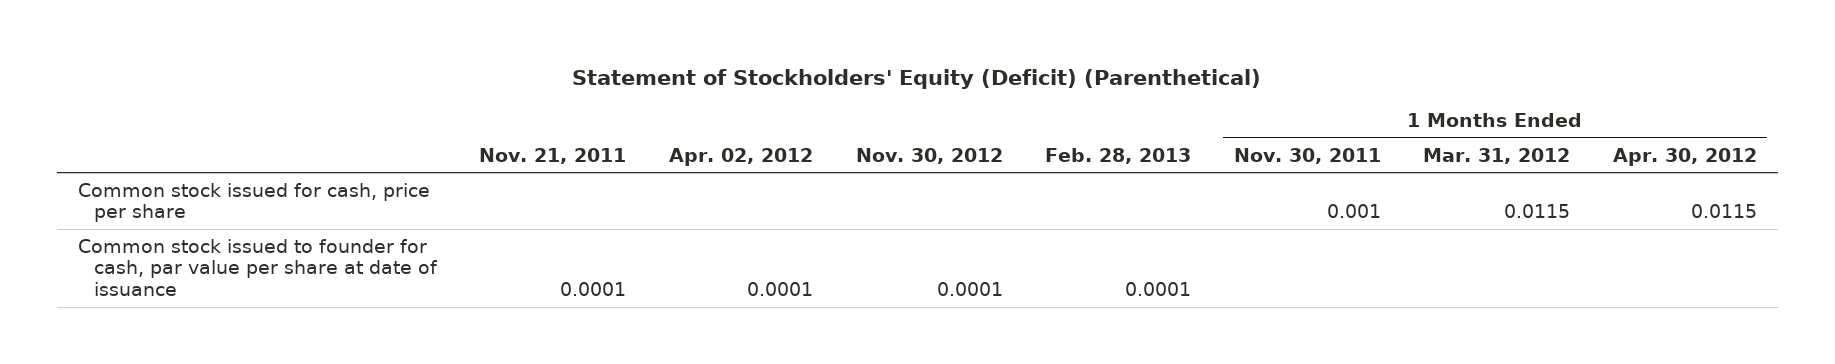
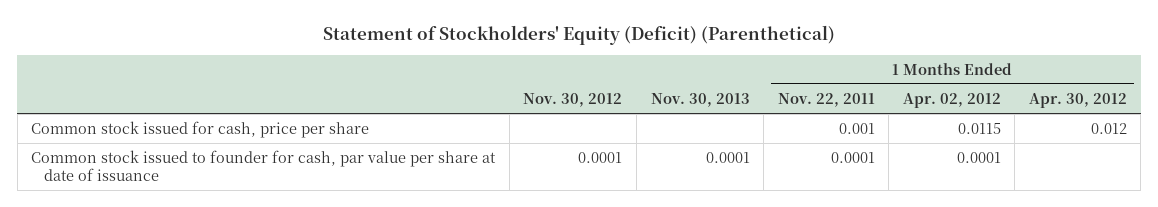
- | Nov. 21, 2011 | Apr. 02, 2012 | Nov. 30, 2012 | Feb. 28, 2013 | 1 Months Ended Nov. 30, 2011 | 1 Months Ended Mar. 31, 2012 | 1 Months Ended Apr. 30, 2012
+ | Nov. 30, 2012 | Nov. 30, 2013 | 1 Months Ended Nov. 22, 2011 | 1 Months Ended Apr. 02, 2012 | 1 Months Ended Apr. 30, 2012
- Common stock issued for cash, price per share | | | | | 0.001 | 0.0115 | 0.0115
+ Common stock issued for cash, price per share | | | 0.001 | 0.0115 | 0.012

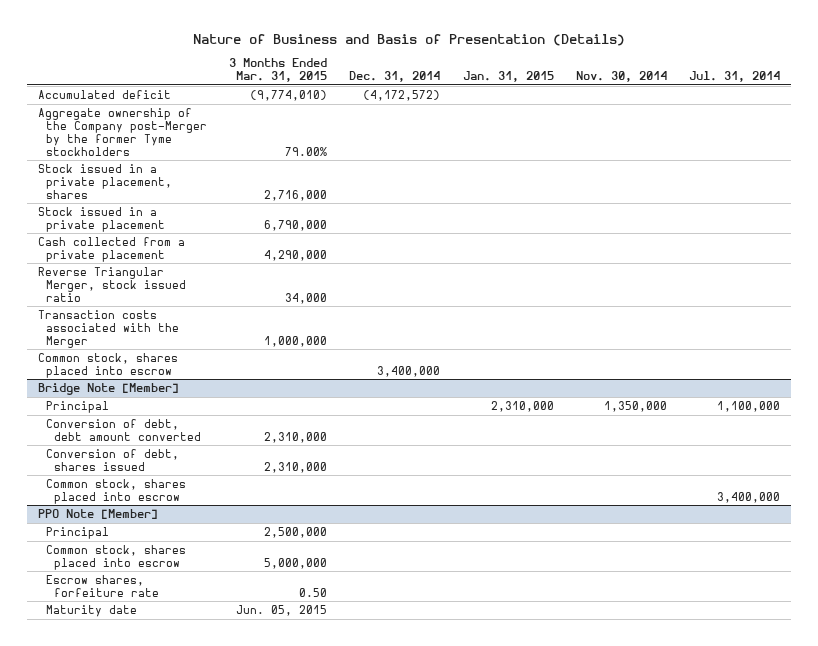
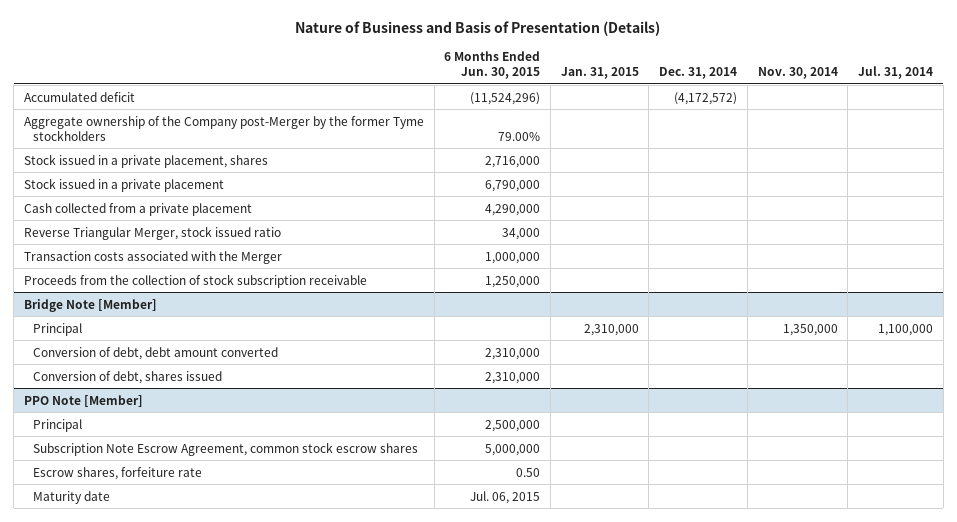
- | 3 Months Ended Mar. 31, 2015 | Dec. 31, 2014 | Jan. 31, 2015 | Nov. 30, 2014 | Jul. 31, 2014
+ | 6 Months Ended Jun. 30, 2015 | Jan. 31, 2015 | Dec. 31, 2014 | Nov. 30, 2014 | Jul. 31, 2014
- Common stock, shares placed into escrow | | 3,400,000 | | |
+ Proceeds from the collection of stock subscription receivable | 1,250,000 | | | |
@ Bridge Note [Member]
- Common stock, shares placed into escrow | | | | | 3,400,000
@ PPO Note [Member]
- Common stock, shares placed into escrow | 5,000,000 | | | |
+ Subscription Note Escrow Agreement, common stock escrow shares | 5,000,000 | | | |

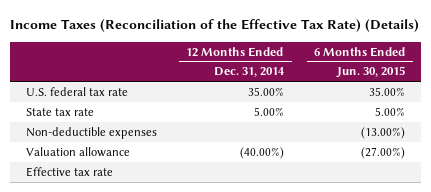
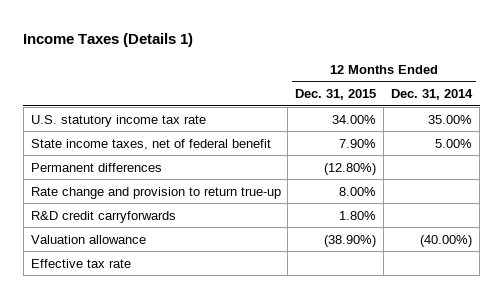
- Income Taxes (Reconciliation of the Effective Tax Rate) (Details)
+ Income Taxes (Details 1)
- | 12 Months Ended Dec. 31, 2014 | 6 Months Ended Jun. 30, 2015
+ | 12 Months Ended Dec. 31, 2015 | 12 Months Ended Dec. 31, 2014
- U.S. federal tax rate | 35.00% | 35.00%
- State tax rate | 5.00% | 5.00%
- Non-deductible expenses | | (13.00%)
+ U.S. statutory income tax rate | 34.00% | 35.00%
+ State income taxes, net of federal benefit | 7.90% | 5.00%
+ Permanent differences | (12.80%) |
+ Rate change and provision to return true-up | 8.00% |
+ R&D credit carryforwards | 1.80% |

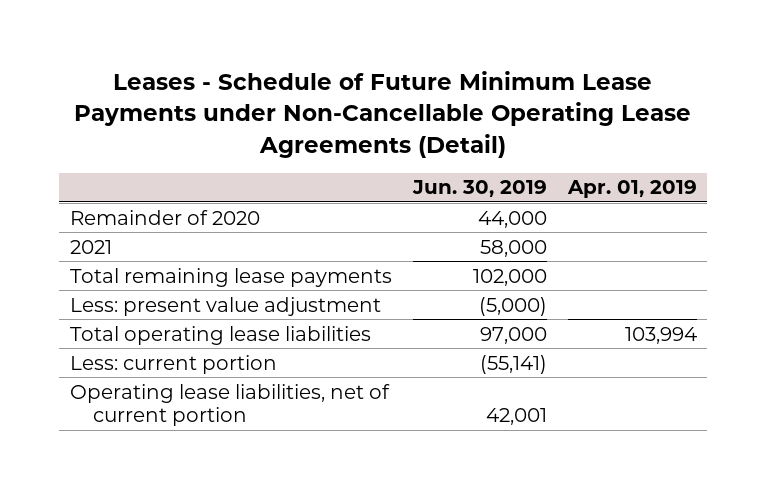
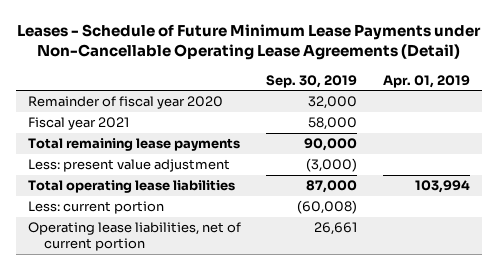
- | Jun. 30, 2019 | Apr. 01, 2019
+ | Sep. 30, 2019 | Apr. 01, 2019
- Remainder of 2020 | 44,000 |
- 2021 | 58,000 |
+ Remainder of fiscal year 2020 | 32,000 |
+ Fiscal year 2021 | 58,000 |

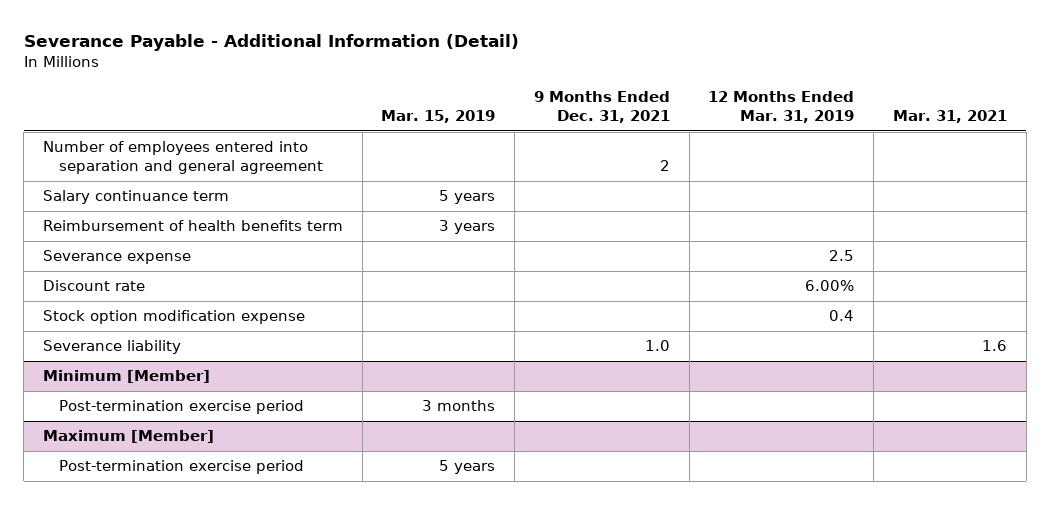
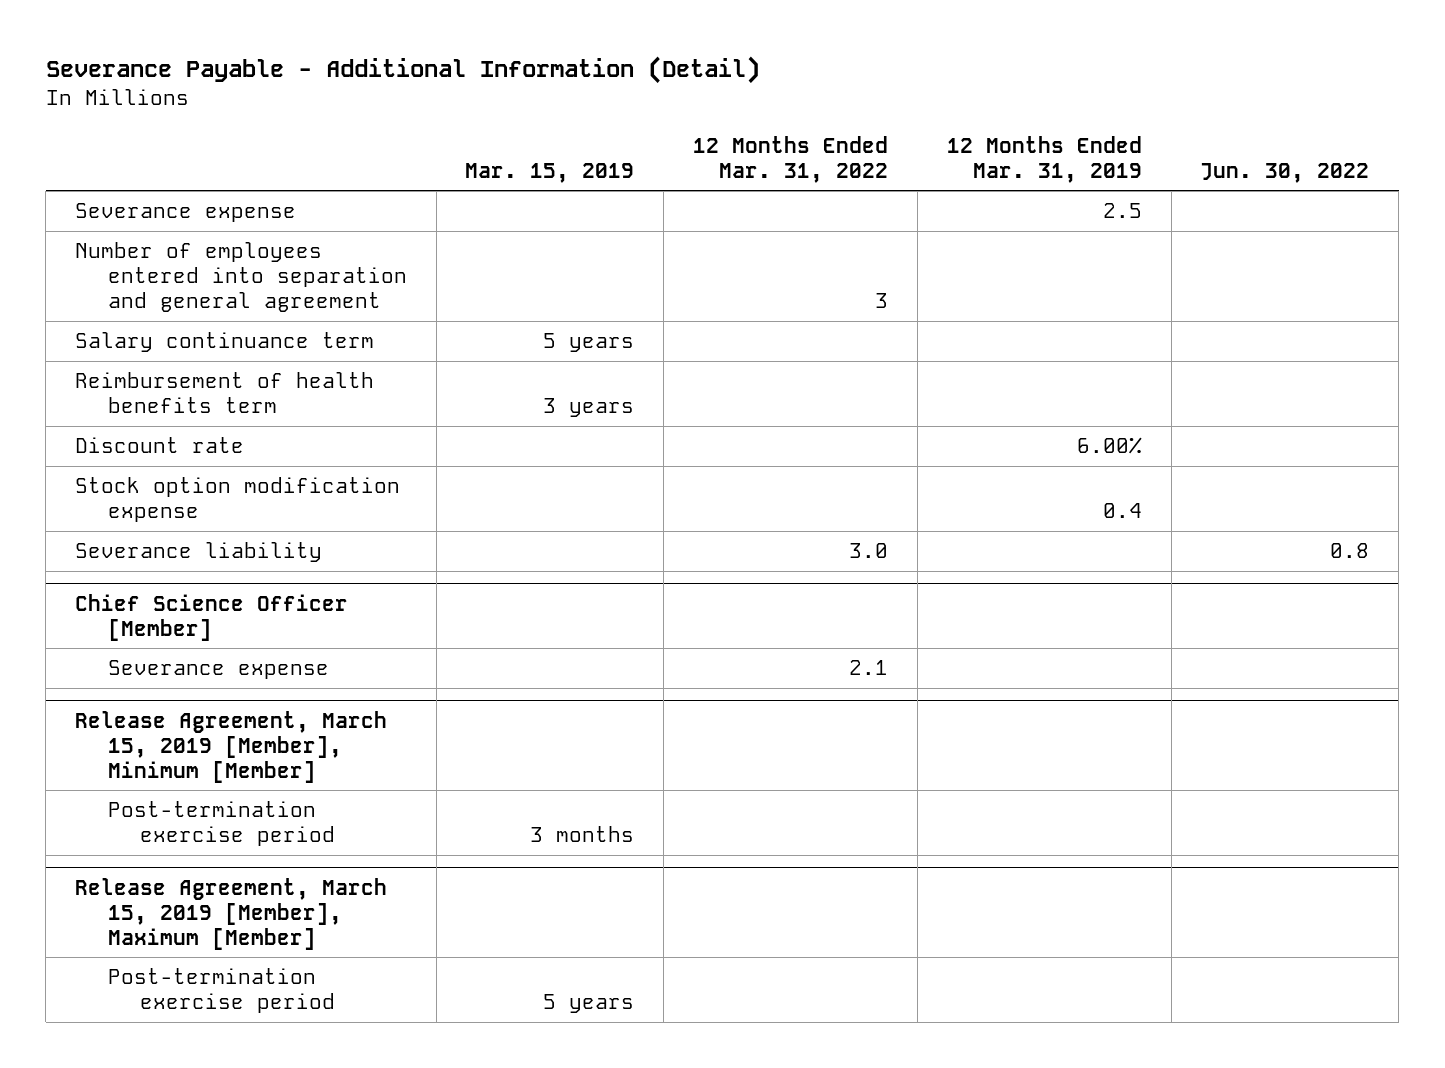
- | Mar. 15, 2019 | 9 Months Ended Dec. 31, 2021 | 12 Months Ended Mar. 31, 2019 | Mar. 31, 2021
+ | Mar. 15, 2019 | 12 Months Ended Mar. 31, 2022 | 12 Months Ended Mar. 31, 2019 | Jun. 30, 2022
moved up: Severance expense | | | 2.5 |
- Minimum [Member]
+ Chief Science Officer [Member]
+ Severance expense | | 2.1 | |
+ Release Agreement, March 15, 2019 [Member], Minimum [Member]
- Maximum [Member]
+ Release Agreement, March 15, 2019 [Member], Maximum [Member]

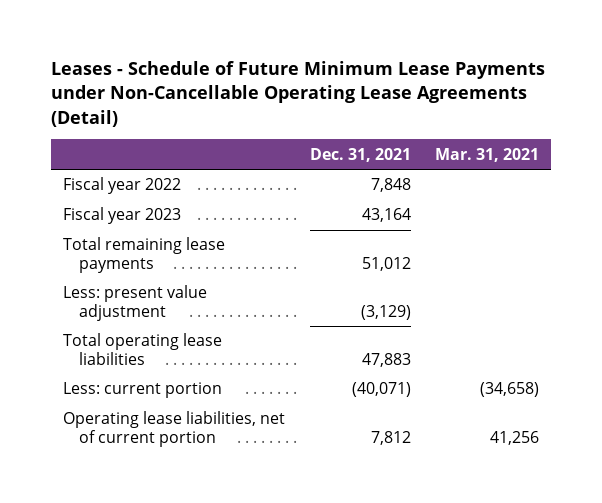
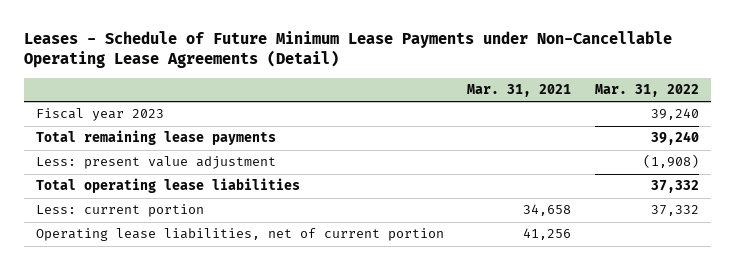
- | Dec. 31, 2021 | Mar. 31, 2021
+ | Mar. 31, 2021 | Mar. 31, 2022
- Fiscal year 2022 | 7,848 |
- Less: current portion | (40,071) | (34,658)
+ Less: current portion | 34,658 | 37,332

